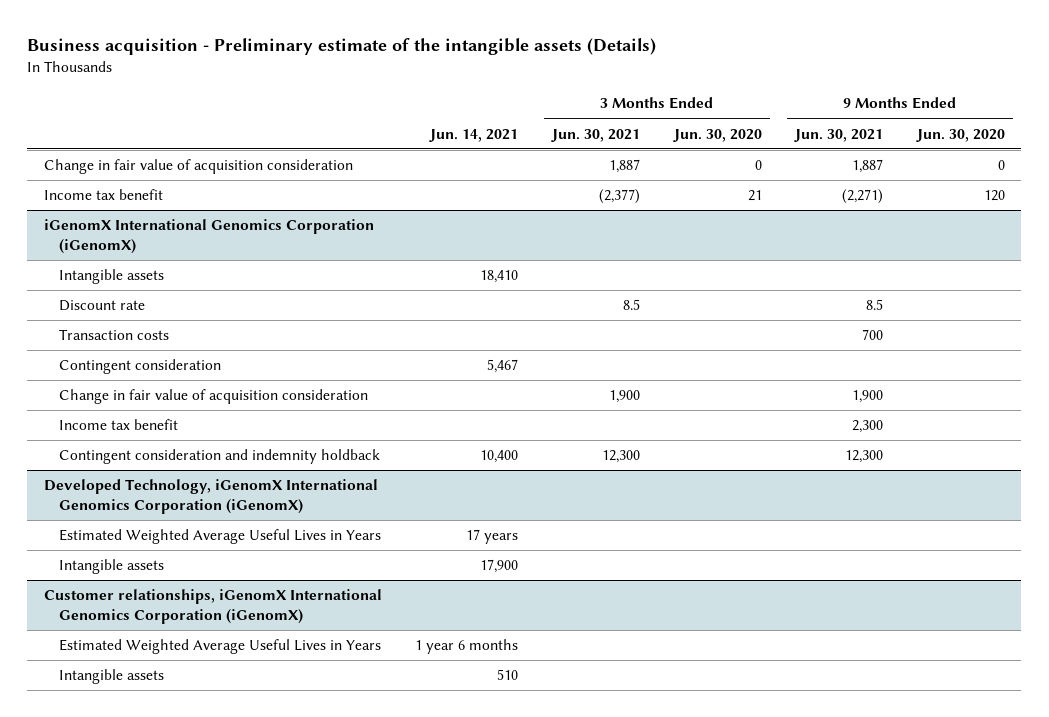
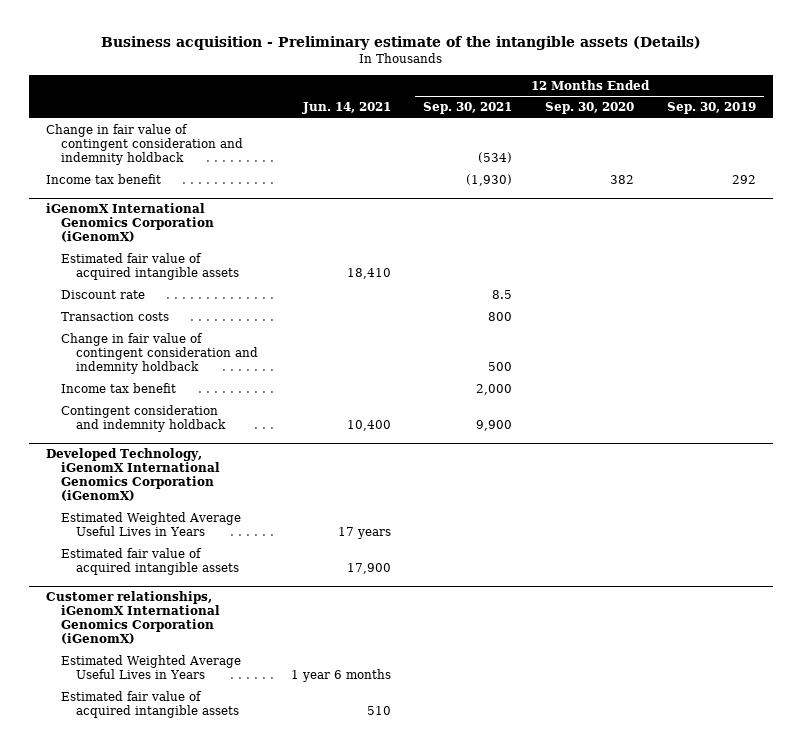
- | Jun. 14, 2021 | 3 Months Ended Jun. 30, 2021 | 3 Months Ended Jun. 30, 2020 | 9 Months Ended Jun. 30, 2021 | 9 Months Ended Jun. 30, 2020
+ | Jun. 14, 2021 | 12 Months Ended Sep. 30, 2021 | 12 Months Ended Sep. 30, 2020 | 12 Months Ended Sep. 30, 2019
- Change in fair value of acquisition consideration | | 1,887 | 0 | 1,887 | 0
+ Change in fair value of contingent consideration and indemnity holdback | | (534) | |
@ iGenomX International Genomics Corporation (iGenomX)
- Intangible assets | 18,410 | | | |
+ Estimated fair value of acquired intangible assets | 18,410 | | |
- Contingent consideration | 5,467 | | | |
- Change in fair value of acquisition consideration | | 1,900 | | 1,900 |
+ Change in fair value of contingent consideration and indemnity holdback | | 500 | |
@ Developed Technology, iGenomX International Genomics Corporation (iGenomX)
- Intangible assets | 17,900 | | | |
+ Estimated fair value of acquired intangible assets | 17,900 | | |
@ Customer relationships, iGenomX International Genomics Corporation (iGenomX)
- Intangible assets | 510 | | | |
+ Estimated fair value of acquired intangible assets | 510 | | |

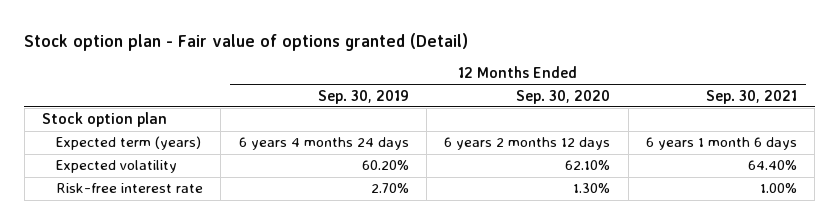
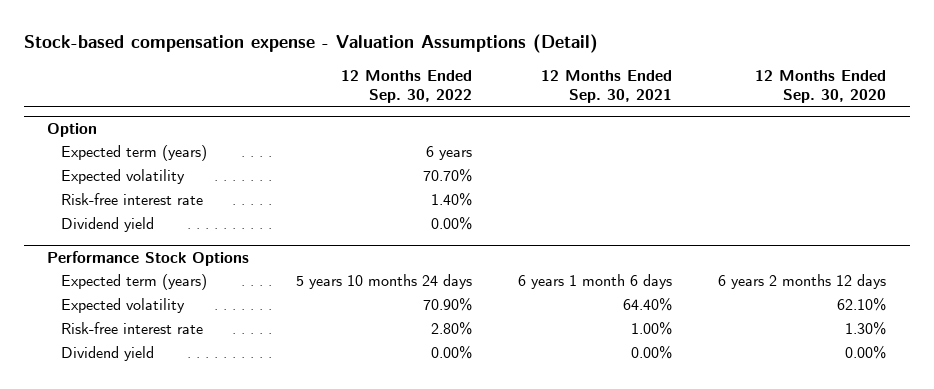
- Stock option plan - Fair value of options granted (Detail)
+ Stock-based compensation expense - Valuation Assumptions (Detail)
- | 12 Months Ended Sep. 30, 2019 | 12 Months Ended Sep. 30, 2020 | 12 Months Ended Sep. 30, 2021
+ | 12 Months Ended Sep. 30, 2022 | 12 Months Ended Sep. 30, 2021 | 12 Months Ended Sep. 30, 2020
- Stock option plan
+ Option
+ Expected term (years) | 6 years | |
+ Expected volatility | 70.70% | |
+ Risk-free interest rate | 1.40% | |
+ Dividend yield | 0.00% | |
+ Performance Stock Options
+ Dividend yield | 0.00% | 0.00% | 0.00%

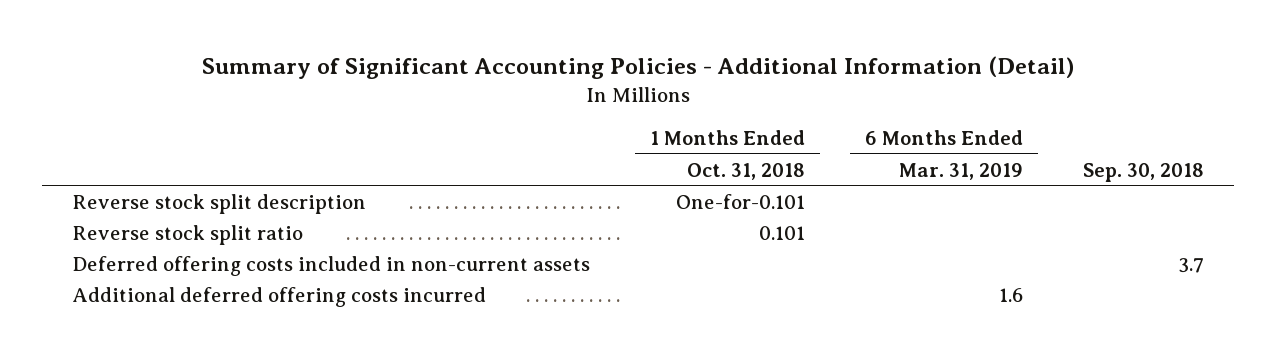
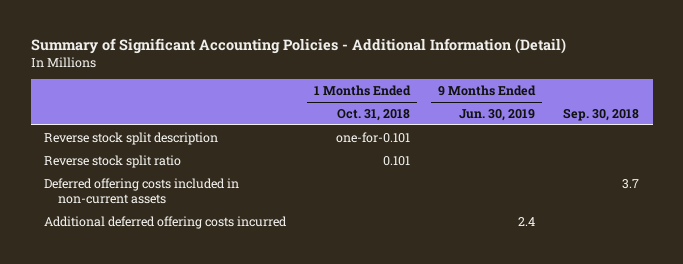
- | 1 Months Ended Oct. 31, 2018 | 6 Months Ended Mar. 31, 2019 | Sep. 30, 2018
+ | 1 Months Ended Oct. 31, 2018 | 9 Months Ended Jun. 30, 2019 | Sep. 30, 2018
- Reverse stock split description | One-for-0.101 | |
+ Reverse stock split description | one-for-0.101 | |

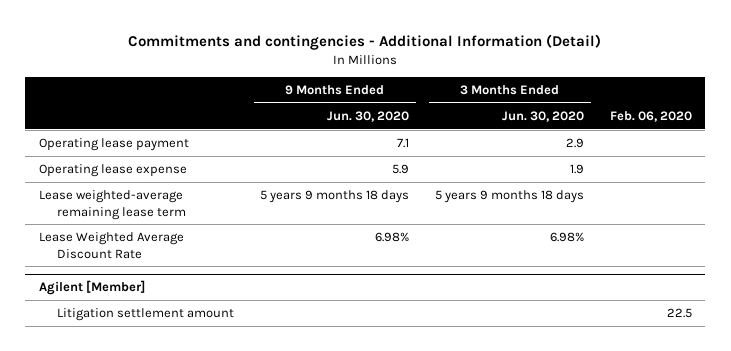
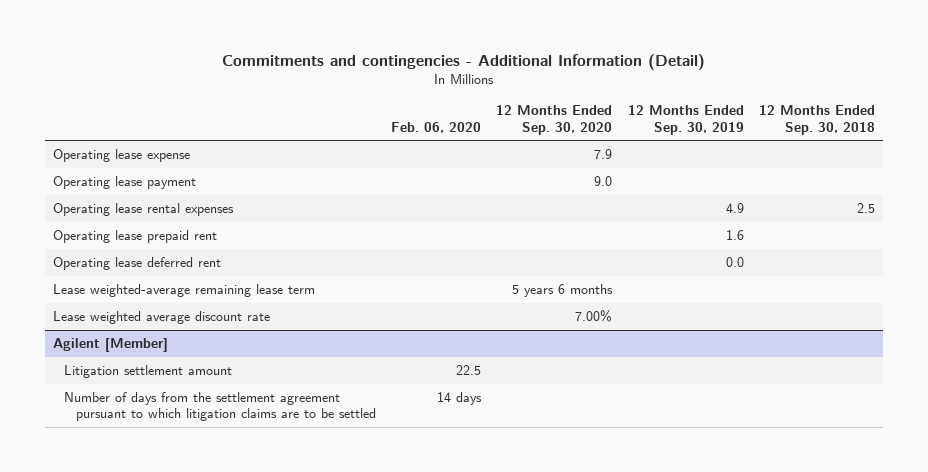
- | 9 Months Ended Jun. 30, 2020 | 3 Months Ended Jun. 30, 2020 | Feb. 06, 2020
+ | Feb. 06, 2020 | 12 Months Ended Sep. 30, 2020 | 12 Months Ended Sep. 30, 2019 | 12 Months Ended Sep. 30, 2018
moved down: Operating lease payment | | 9.0 | |
+ Operating lease rental expenses | | | 4.9 | 2.5
+ Operating lease prepaid rent | | | 1.6 |
+ Operating lease deferred rent | | | 0.0 |
- Lease Weighted Average Discount Rate | 6.98% | 6.98% |
+ Lease weighted average discount rate | | 7.00% | |
@ Agilent [Member]
+ Number of days from the settlement agreement pursuant to which litigation claims are to be settled | 14 days | | |

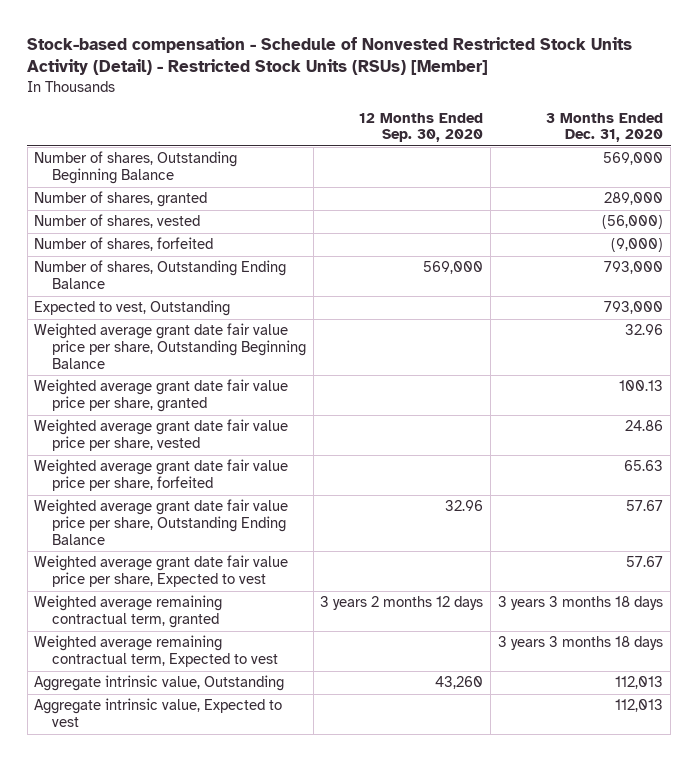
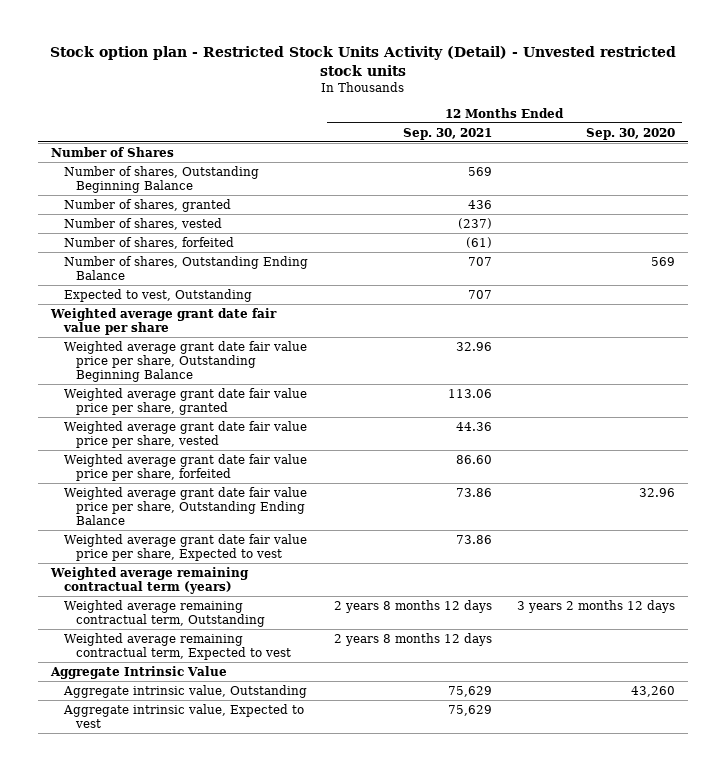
- Stock-based compensation - Schedule of Nonvested Restricted Stock Units Activity (Detail) - Restricted Stock Units (RSUs) [Member]
+ Stock option plan - Restricted Stock Units Activity (Detail) - Unvested restricted stock units
- | 12 Months Ended Sep. 30, 2020 | 3 Months Ended Dec. 31, 2020
+ | 12 Months Ended Sep. 30, 2021 | 12 Months Ended Sep. 30, 2020
+ Number of Shares
- Number of shares, Outstanding Ending Balance | 569,000 | 793,000
+ Number of shares, Outstanding Ending Balance | 707 | 569
+ Weighted average grant date fair value per share
- Weighted average remaining contractual term, granted | 3 years 2 months 12 days | 3 years 3 months 18 days
+ Weighted average remaining contractual term (years)
+ Weighted average remaining contractual term, Outstanding | 2 years 8 months 12 days | 3 years 2 months 12 days
+ Aggregate Intrinsic Value

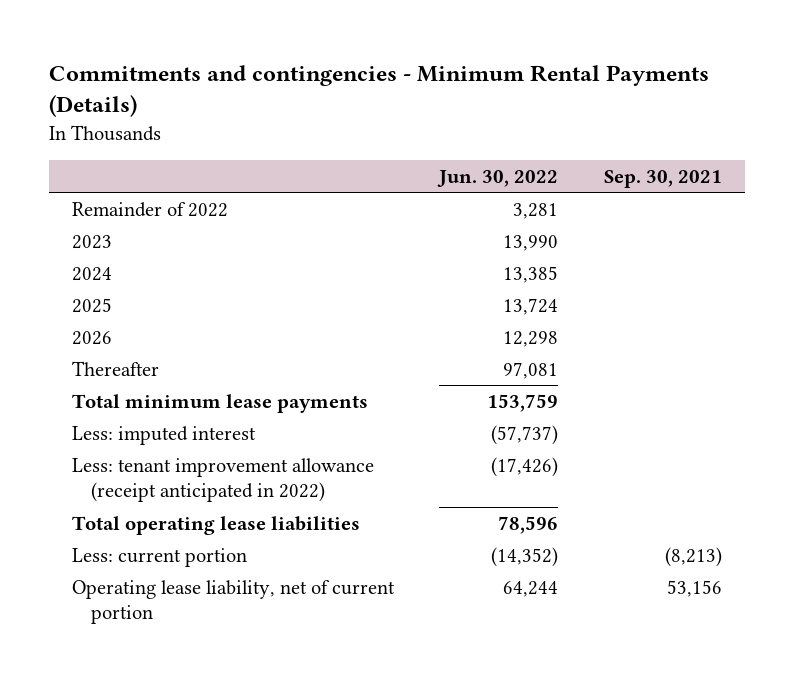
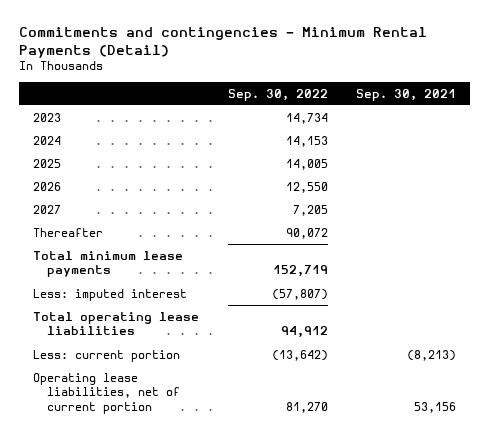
- Commitments and contingencies - Minimum Rental Payments (Details)
+ Commitments and contingencies - Minimum Rental Payments (Detail)
- | Jun. 30, 2022 | Sep. 30, 2021
+ | Sep. 30, 2022 | Sep. 30, 2021
- Remainder of 2022 | 3,281 |
+ 2027 | 7,205 |
- Less: tenant improvement allowance (receipt anticipated in 2022) | (17,426) |
- Operating lease liability, net of current portion | 64,244 | 53,156
+ Operating lease liabilities, net of current portion | 81,270 | 53,156

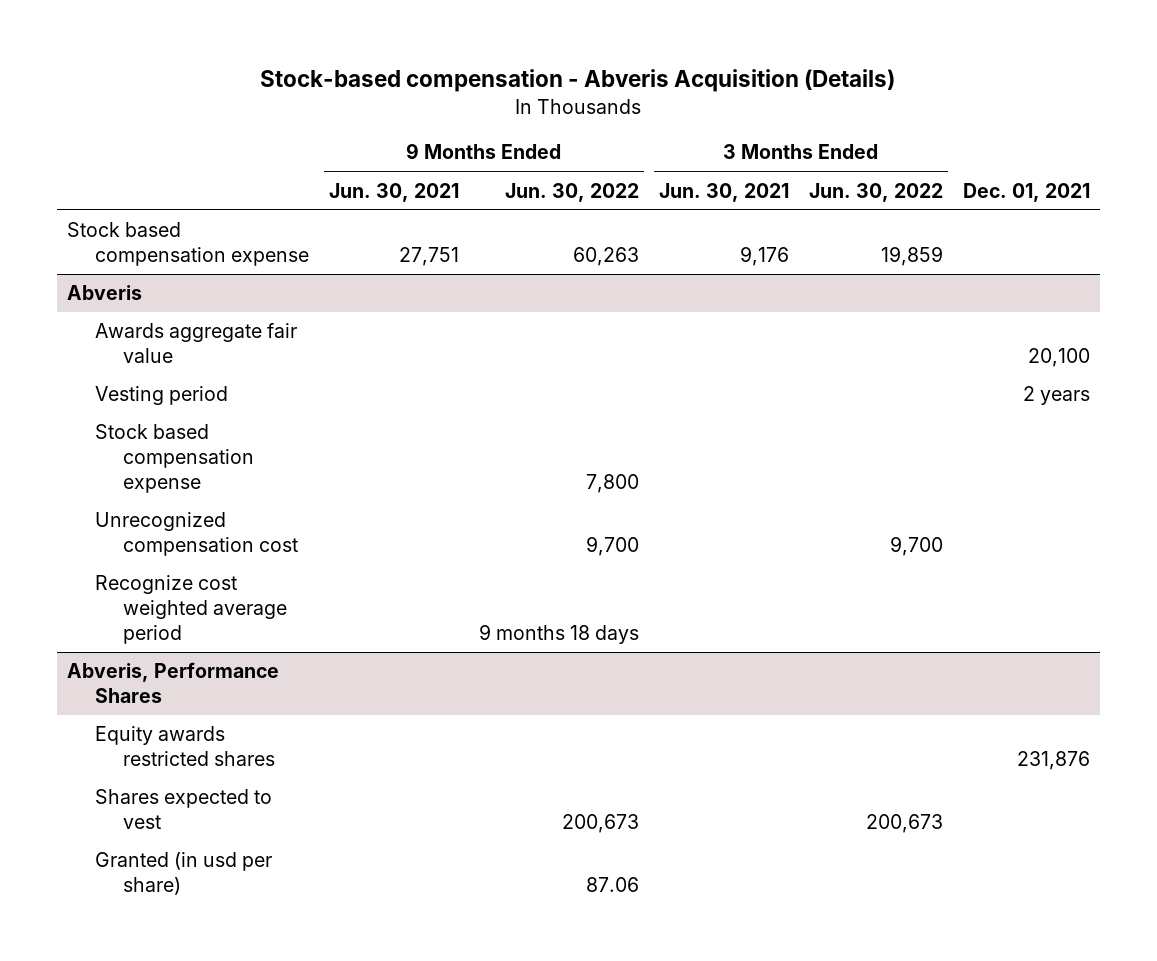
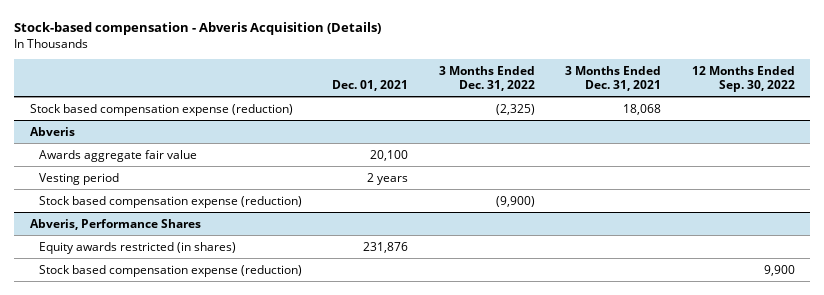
- | 9 Months Ended Jun. 30, 2021 | 9 Months Ended Jun. 30, 2022 | 3 Months Ended Jun. 30, 2021 | 3 Months Ended Jun. 30, 2022 | Dec. 01, 2021
+ | Dec. 01, 2021 | 3 Months Ended Dec. 31, 2022 | 3 Months Ended Dec. 31, 2021 | 12 Months Ended Sep. 30, 2022
- Stock based compensation expense | 27,751 | 60,263 | 9,176 | 19,859 |
+ Stock based compensation expense (reduction) | | (2,325) | 18,068 |
@ Abveris
- Stock based compensation expense | | 7,800 | | |
- Unrecognized compensation cost | | 9,700 | | 9,700 |
- Recognize cost weighted average period | | 9 months 18 days | | |
+ Stock based compensation expense (reduction) | | (9,900) | |
@ Abveris, Performance Shares
- Equity awards restricted shares | | | | | 231,876
- Shares expected to vest | | 200,673 | | 200,673 |
- Granted (in usd per share) | | 87.06 | | |
+ Equity awards restricted (in shares) | 231,876 | | |
+ Stock based compensation expense (reduction) | | | | 9,900

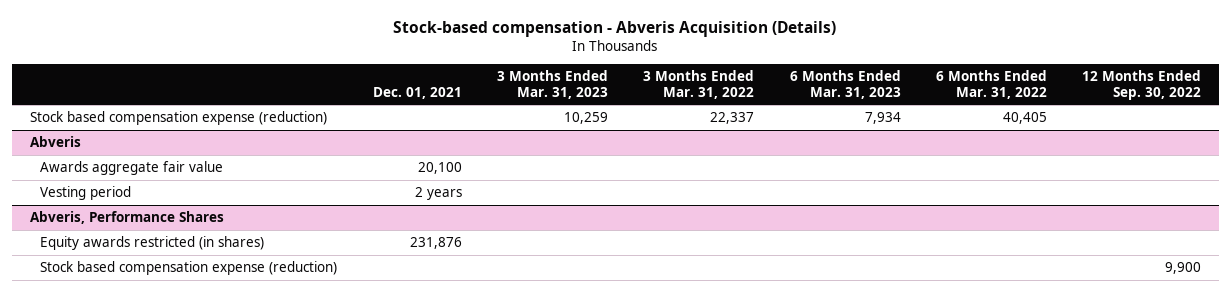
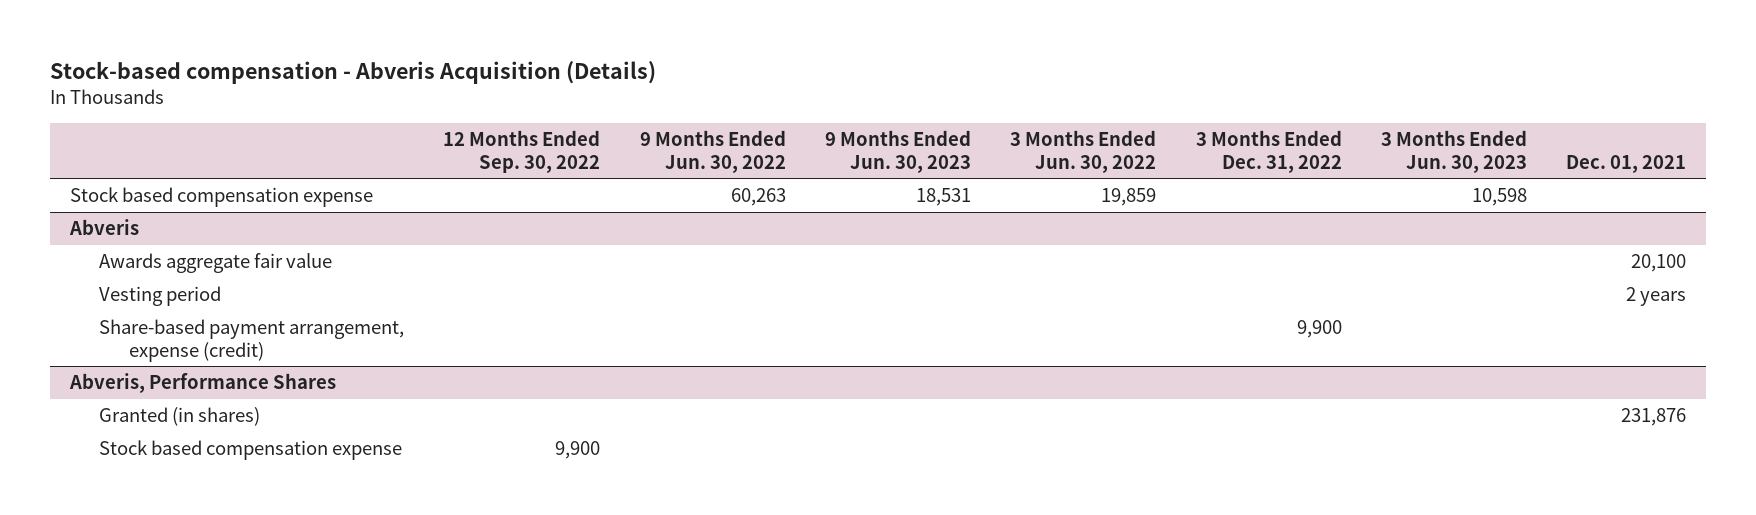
- | Dec. 01, 2021 | 3 Months Ended Mar. 31, 2023 | 3 Months Ended Mar. 31, 2022 | 6 Months Ended Mar. 31, 2023 | 6 Months Ended Mar. 31, 2022 | 12 Months Ended Sep. 30, 2022
+ | 12 Months Ended Sep. 30, 2022 | 9 Months Ended Jun. 30, 2022 | 9 Months Ended Jun. 30, 2023 | 3 Months Ended Jun. 30, 2022 | 3 Months Ended Dec. 31, 2022 | 3 Months Ended Jun. 30, 2023 | Dec. 01, 2021
- Stock based compensation expense (reduction) | | 10,259 | 22,337 | 7,934 | 40,405 |
+ Stock based compensation expense | | 60,263 | 18,531 | 19,859 | | 10,598 |
@ Abveris
+ Share-based payment arrangement, expense (credit) | | | | | 9,900 | |
@ Abveris, Performance Shares
- Equity awards restricted (in shares) | 231,876 | | | | |
- Stock based compensation expense (reduction) | | | | | | 9,900
+ Granted (in shares) | | | | | | | 231,876
+ Stock based compensation expense | 9,900 | | | | | |

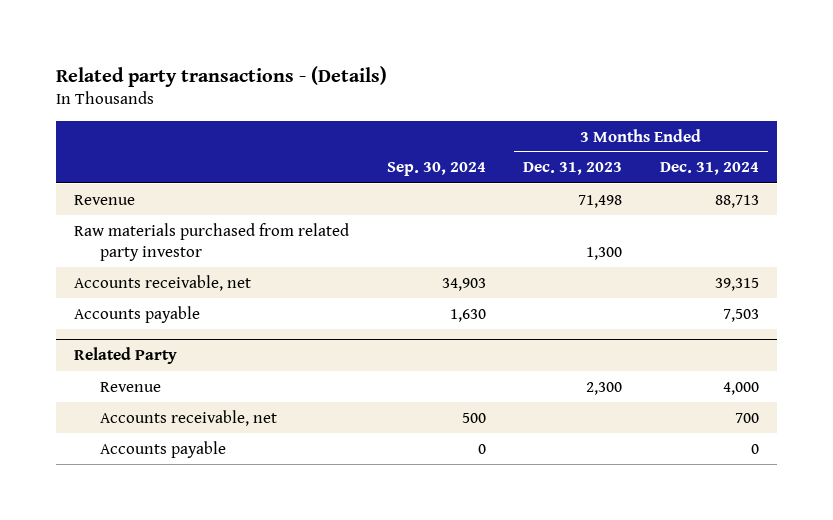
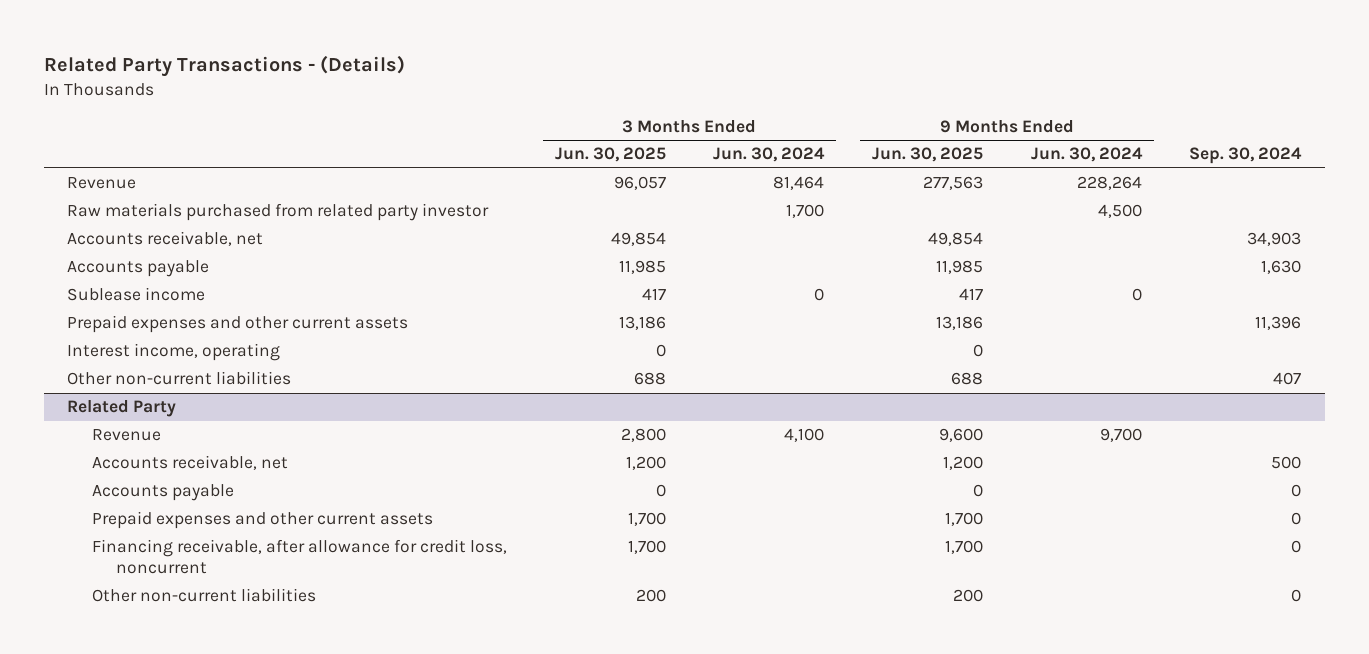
- Related party transactions - (Details)
+ Related Party Transactions - (Details)
- | Sep. 30, 2024 | 3 Months Ended Dec. 31, 2023 | 3 Months Ended Dec. 31, 2024
+ | 3 Months Ended Jun. 30, 2025 | 3 Months Ended Jun. 30, 2024 | 9 Months Ended Jun. 30, 2025 | 9 Months Ended Jun. 30, 2024 | Sep. 30, 2024
+ Sublease income | 417 | 0 | 417 | 0 |
+ Prepaid expenses and other current assets | 13,186 | | 13,186 | | 11,396
+ Interest income, operating | 0 | | 0 | |
+ Other non-current liabilities | 688 | | 688 | | 407
@ Related Party
+ Prepaid expenses and other current assets | 1,700 | | 1,700 | | 0
+ Financing receivable, after allowance for credit loss, noncurrent | 1,700 | | 1,700 | | 0
+ Other non-current liabilities | 200 | | 200 | | 0

